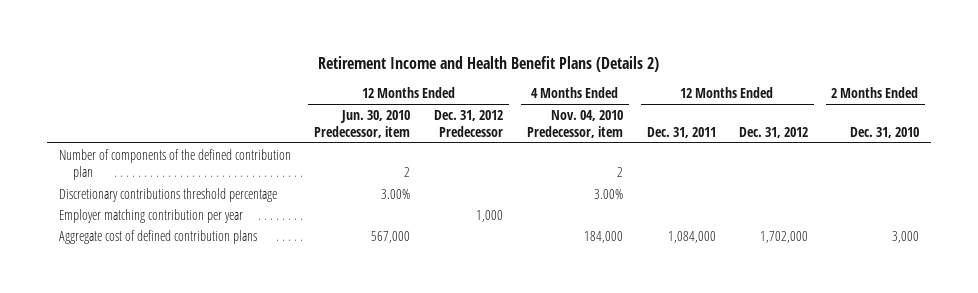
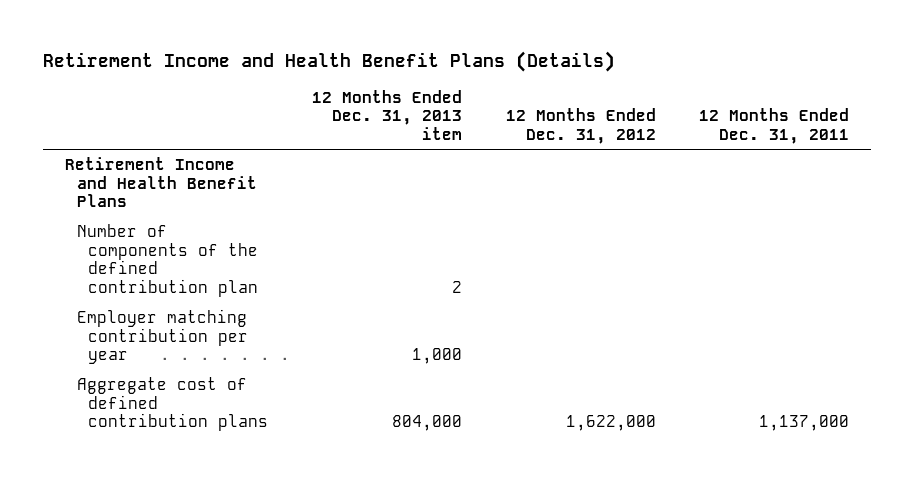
- Retirement Income and Health Benefit Plans (Details 2)
+ Retirement Income and Health Benefit Plans (Details)
- | 12 Months Ended Jun. 30, 2010 Predecessor, item | 12 Months Ended Dec. 31, 2012 Predecessor | 4 Months Ended Nov. 04, 2010 Predecessor, item | 12 Months Ended Dec. 31, 2011 | 12 Months Ended Dec. 31, 2012 | 2 Months Ended Dec. 31, 2010
+ | 12 Months Ended Dec. 31, 2013 item | 12 Months Ended Dec. 31, 2012 | 12 Months Ended Dec. 31, 2011
+ Retirement Income and Health Benefit Plans
- Discretionary contributions threshold percentage | 3.00% | | 3.00% | | |
- Aggregate cost of defined contribution plans | 567,000 | | 184,000 | 1,084,000 | 1,702,000 | 3,000
+ Aggregate cost of defined contribution plans | 804,000 | 1,622,000 | 1,137,000

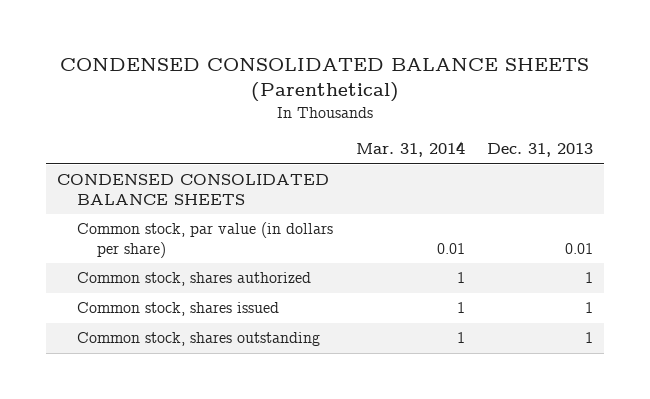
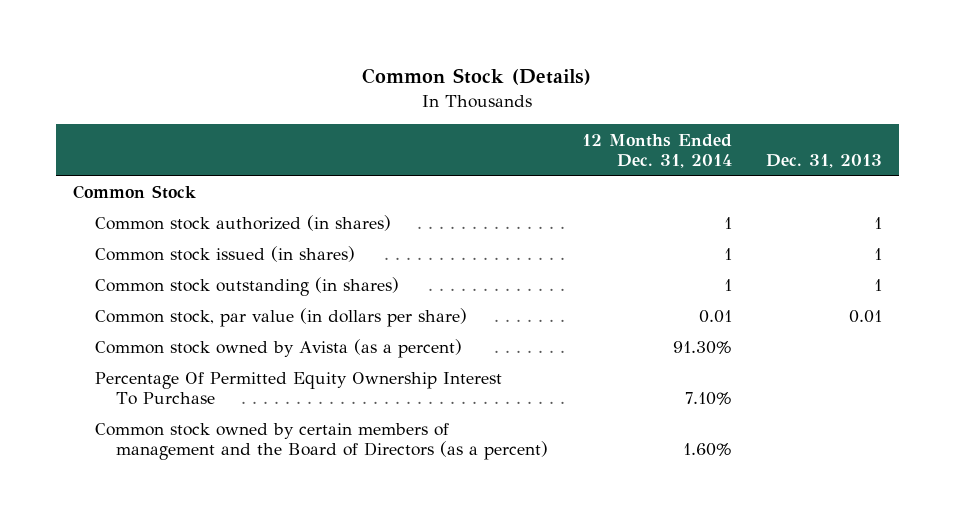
- CONDENSED CONSOLIDATED BALANCE SHEETS (Parenthetical)
+ Common Stock (Details)
- | Mar. 31, 2014 | Dec. 31, 2013
+ | 12 Months Ended Dec. 31, 2014 | Dec. 31, 2013
- CONDENSED CONSOLIDATED BALANCE SHEETS
+ Common Stock
+ Common stock authorized (in shares) | 1 | 1
+ Common stock issued (in shares) | 1 | 1
+ Common stock outstanding (in shares) | 1 | 1
- Common stock, shares authorized | 1 | 1
- Common stock, shares issued | 1 | 1
- Common stock, shares outstanding | 1 | 1
+ Common stock owned by Avista (as a percent) | 91.30% |
+ Percentage Of Permitted Equity Ownership Interest To Purchase | 7.10% |
+ Common stock owned by certain members of management and the Board of Directors (as a percent) | 1.60% |

